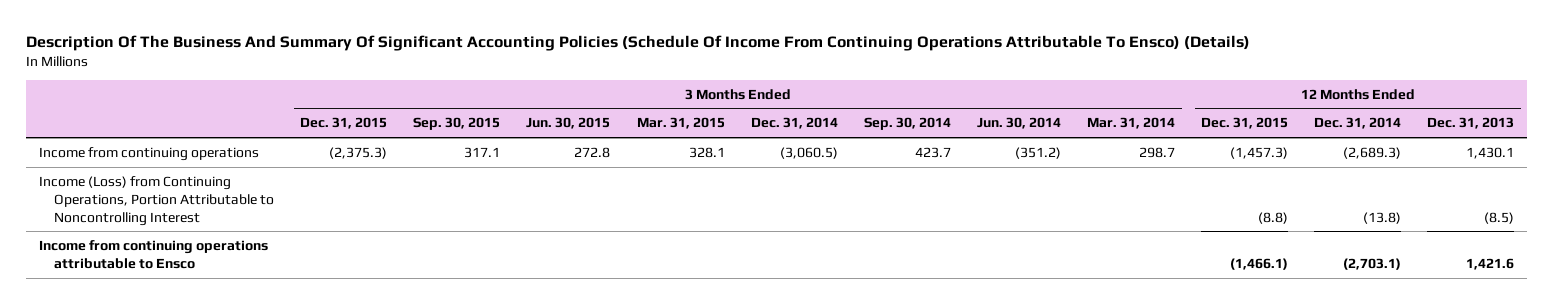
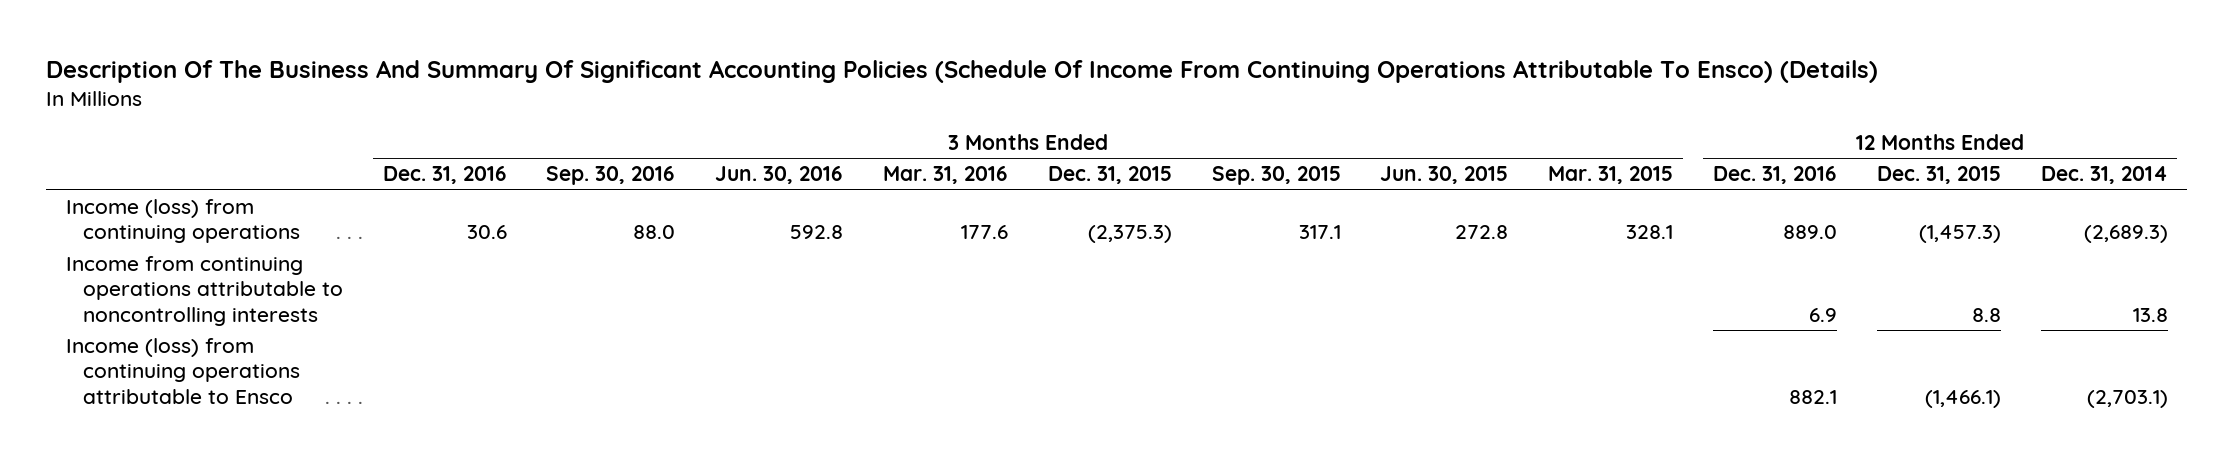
- | 3 Months Ended Dec. 31, 2015 | 3 Months Ended Sep. 30, 2015 | 3 Months Ended Jun. 30, 2015 | 3 Months Ended Mar. 31, 2015 | 3 Months Ended Dec. 31, 2014 | 3 Months Ended Sep. 30, 2014 | 3 Months Ended Jun. 30, 2014 | 3 Months Ended Mar. 31, 2014 | 12 Months Ended Dec. 31, 2015 | 12 Months Ended Dec. 31, 2014 | 12 Months Ended Dec. 31, 2013
+ | 3 Months Ended Dec. 31, 2016 | 3 Months Ended Sep. 30, 2016 | 3 Months Ended Jun. 30, 2016 | 3 Months Ended Mar. 31, 2016 | 3 Months Ended Dec. 31, 2015 | 3 Months Ended Sep. 30, 2015 | 3 Months Ended Jun. 30, 2015 | 3 Months Ended Mar. 31, 2015 | 12 Months Ended Dec. 31, 2016 | 12 Months Ended Dec. 31, 2015 | 12 Months Ended Dec. 31, 2014
- Income from continuing operations | (2,375.3) | 317.1 | 272.8 | 328.1 | (3,060.5) | 423.7 | (351.2) | 298.7 | (1,457.3) | (2,689.3) | 1,430.1
- Income (Loss) from Continuing Operations, Portion Attributable to Noncontrolling Interest | | | | | | | | | (8.8) | (13.8) | (8.5)
- Income from continuing operations attributable to Ensco | | | | | | | | | (1,466.1) | (2,703.1) | 1,421.6
+ Income (loss) from continuing operations | 30.6 | 88.0 | 592.8 | 177.6 | (2,375.3) | 317.1 | 272.8 | 328.1 | 889.0 | (1,457.3) | (2,689.3)
+ Income from continuing operations attributable to noncontrolling interests | | | | | | | | | 6.9 | 8.8 | 13.8
+ Income (loss) from continuing operations attributable to Ensco | | | | | | | | | 882.1 | (1,466.1) | (2,703.1)

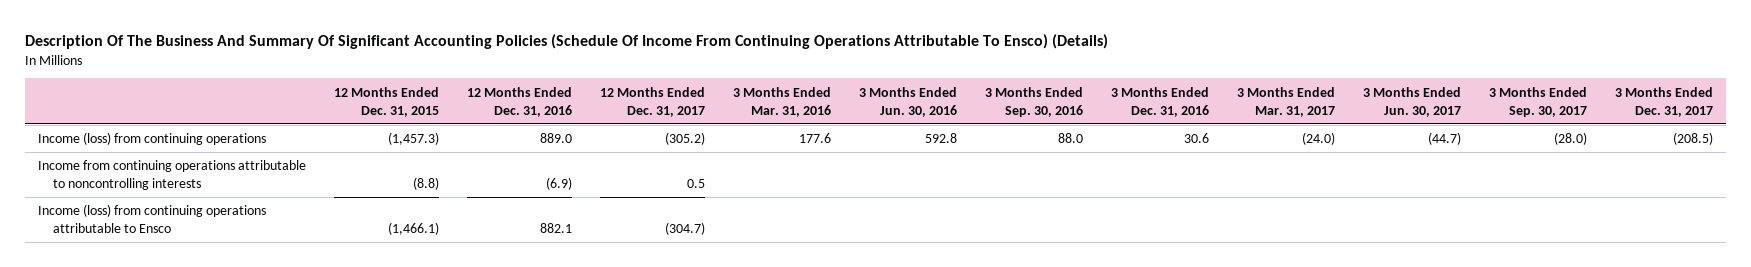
- | 3 Months Ended Dec. 31, 2016 | 3 Months Ended Sep. 30, 2016 | 3 Months Ended Jun. 30, 2016 | 3 Months Ended Mar. 31, 2016 | 3 Months Ended Dec. 31, 2015 | 3 Months Ended Sep. 30, 2015 | 3 Months Ended Jun. 30, 2015 | 3 Months Ended Mar. 31, 2015 | 12 Months Ended Dec. 31, 2016 | 12 Months Ended Dec. 31, 2015 | 12 Months Ended Dec. 31, 2014
+ | 12 Months Ended Dec. 31, 2015 | 12 Months Ended Dec. 31, 2016 | 12 Months Ended Dec. 31, 2017 | 3 Months Ended Mar. 31, 2016 | 3 Months Ended Jun. 30, 2016 | 3 Months Ended Sep. 30, 2016 | 3 Months Ended Dec. 31, 2016 | 3 Months Ended Mar. 31, 2017 | 3 Months Ended Jun. 30, 2017 | 3 Months Ended Sep. 30, 2017 | 3 Months Ended Dec. 31, 2017
- Income from continuing operations attributable to noncontrolling interests | | | | | | | | | 6.9 | 8.8 | 13.8
+ Income from continuing operations attributable to noncontrolling interests | (8.8) | (6.9) | 0.5 | | | | | | | |

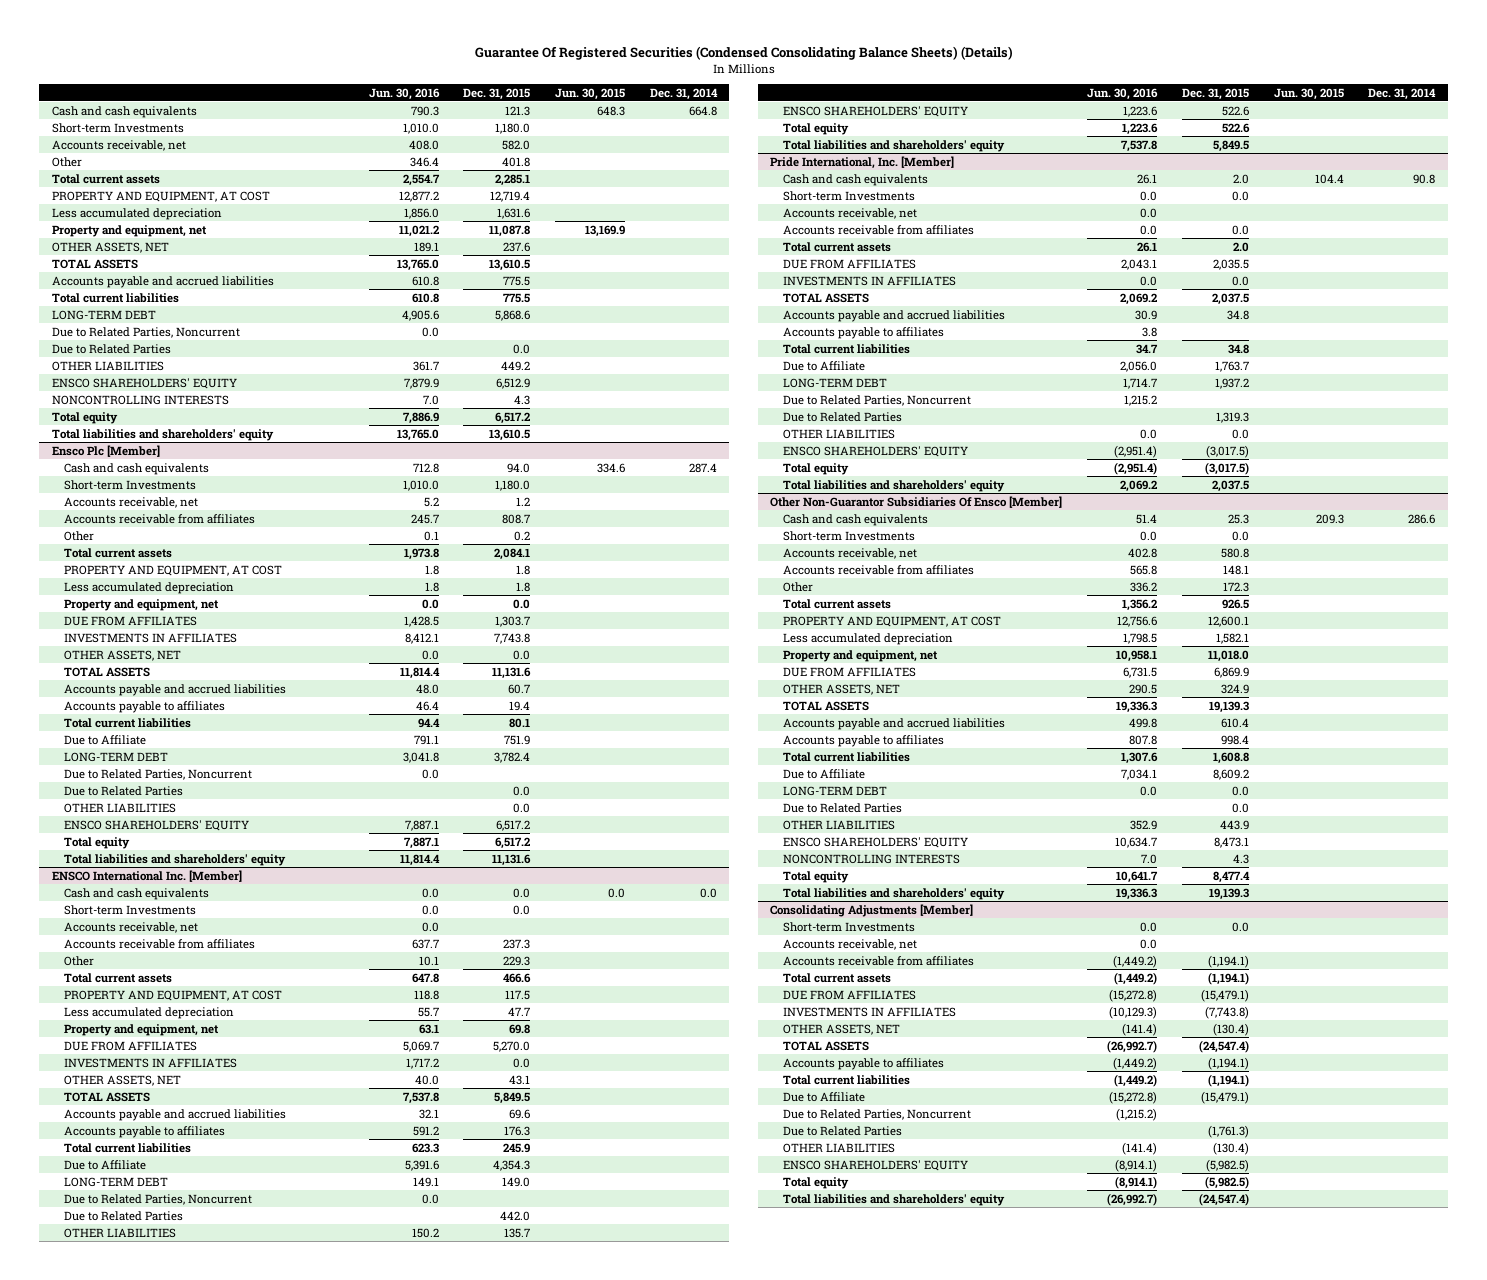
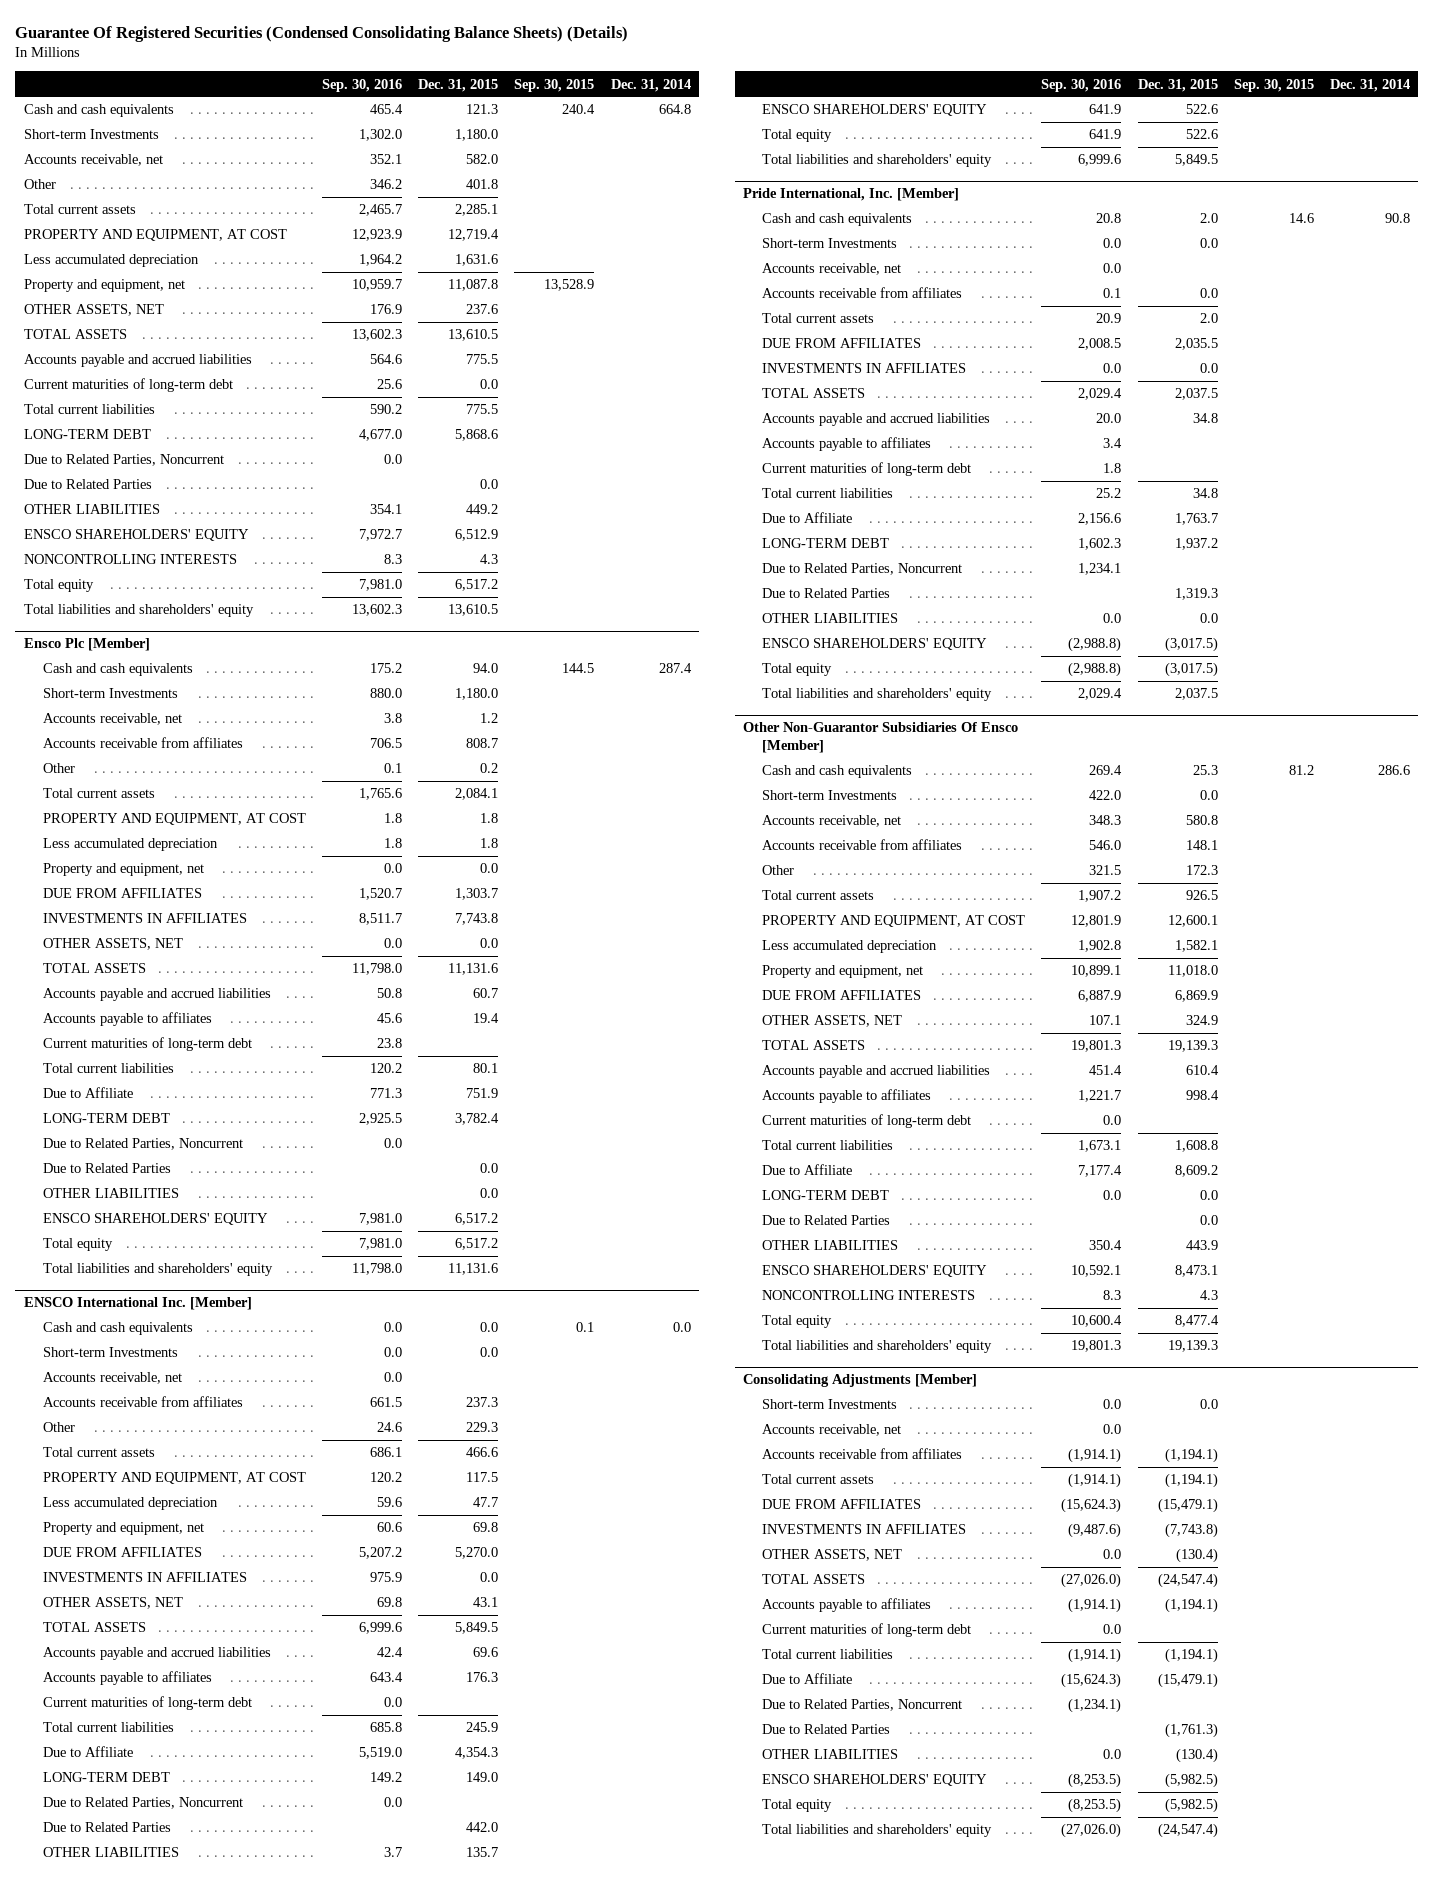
- | Jun. 30, 2016 | Dec. 31, 2015 | Jun. 30, 2015 | Dec. 31, 2014
+ | Sep. 30, 2016 | Dec. 31, 2015 | Sep. 30, 2015 | Dec. 31, 2014
+ Current maturities of long-term debt | 25.6 | 0.0 | |
@ Ensco Plc [Member]
+ Current maturities of long-term debt | 23.8 | | |
@ ENSCO International Inc. [Member]
+ Current maturities of long-term debt | 0.0 | | |
@ Pride International, Inc. [Member]
+ Current maturities of long-term debt | 1.8 | | |
@ Other Non-Guarantor Subsidiaries Of Ensco [Member]
+ Current maturities of long-term debt | 0.0 | | |
@ Consolidating Adjustments [Member]
+ Current maturities of long-term debt | 0.0 | | |

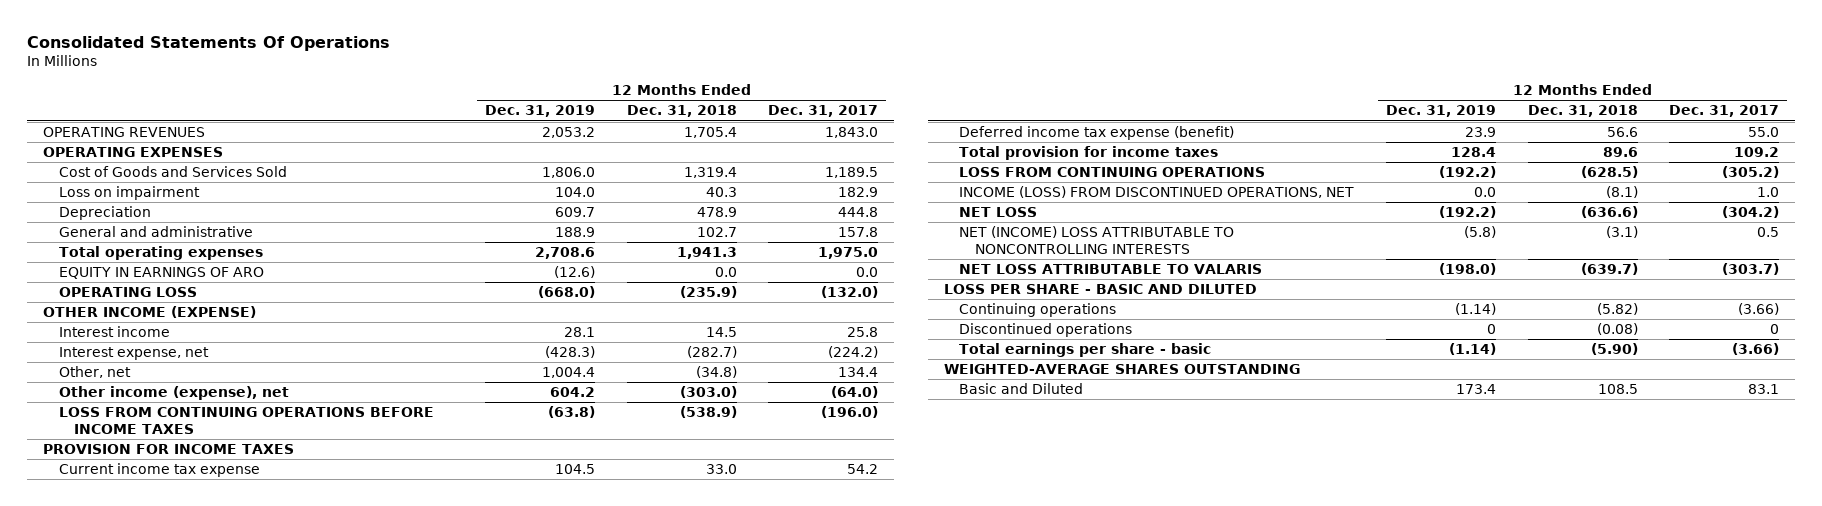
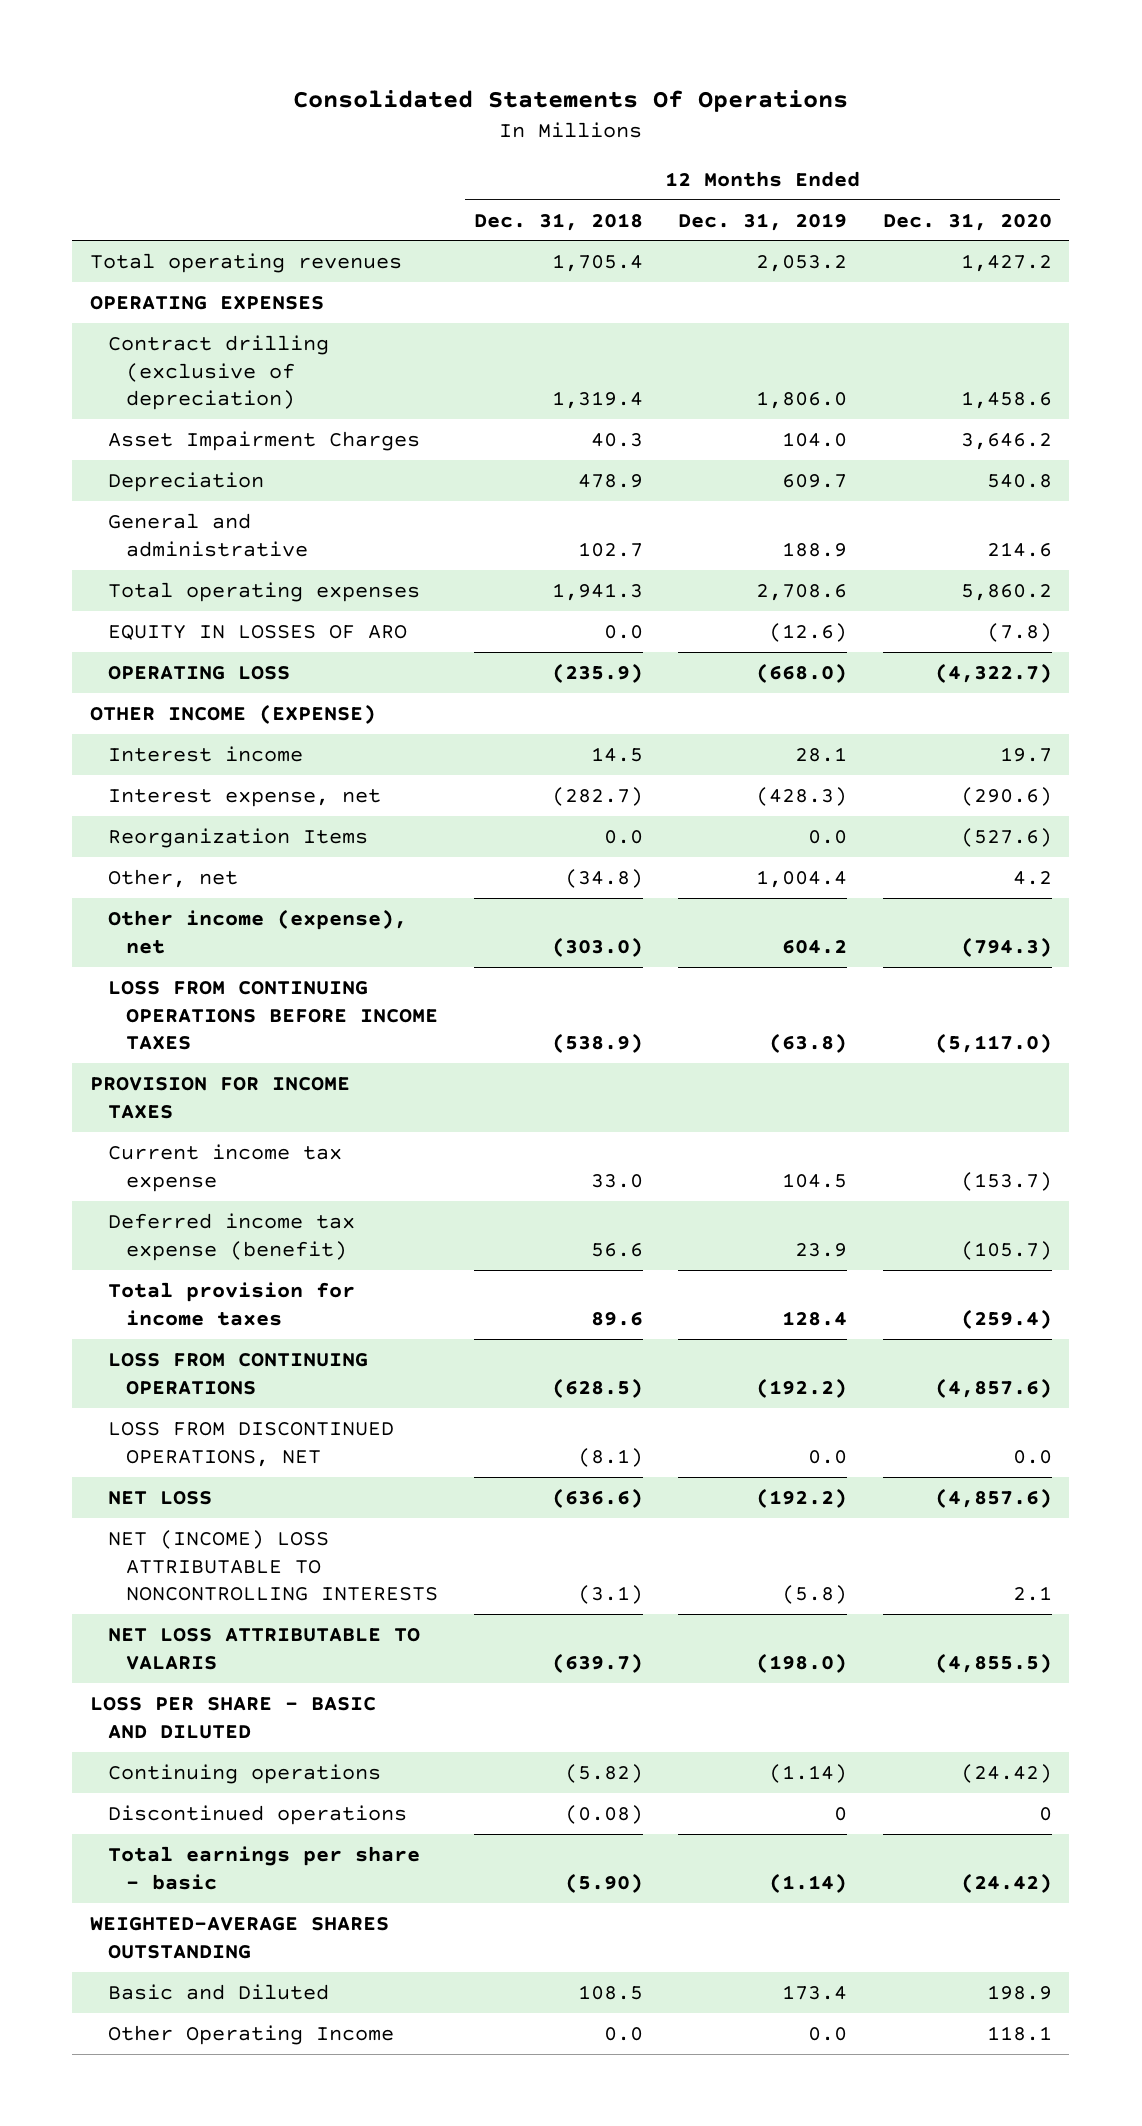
- | 12 Months Ended Dec. 31, 2019 | 12 Months Ended Dec. 31, 2018 | 12 Months Ended Dec. 31, 2017
+ | 12 Months Ended Dec. 31, 2018 | 12 Months Ended Dec. 31, 2019 | 12 Months Ended Dec. 31, 2020
- OPERATING REVENUES | 2,053.2 | 1,705.4 | 1,843.0
+ Total operating revenues | 1,705.4 | 2,053.2 | 1,427.2
- Cost of Goods and Services Sold | 1,806.0 | 1,319.4 | 1,189.5
- Loss on impairment | 104.0 | 40.3 | 182.9
+ Contract drilling (exclusive of depreciation) | 1,319.4 | 1,806.0 | 1,458.6
+ Asset Impairment Charges | 40.3 | 104.0 | 3,646.2
- EQUITY IN EARNINGS OF ARO | (12.6) | 0.0 | 0.0
+ EQUITY IN LOSSES OF ARO | 0.0 | (12.6) | (7.8)
+ Reorganization Items | 0.0 | 0.0 | (527.6)
- INCOME (LOSS) FROM DISCONTINUED OPERATIONS, NET | 0.0 | (8.1) | 1.0
+ LOSS FROM DISCONTINUED OPERATIONS, NET | (8.1) | 0.0 | 0.0
+ Other Operating Income | 0.0 | 0.0 | 118.1

